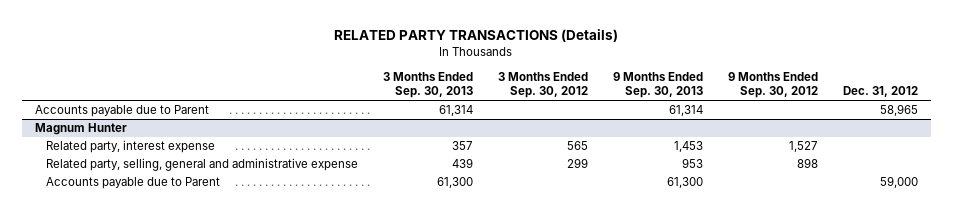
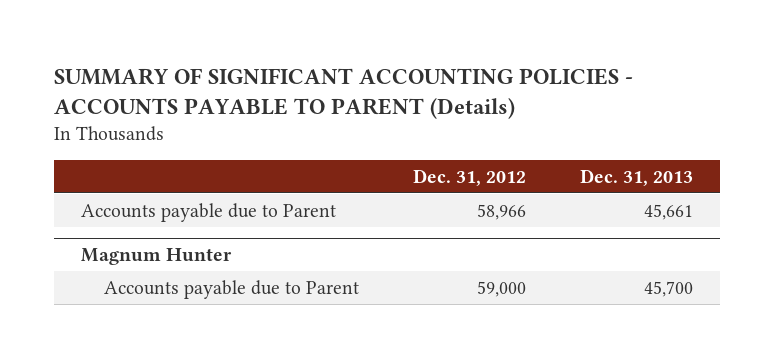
- RELATED PARTY TRANSACTIONS (Details)
+ SUMMARY OF SIGNIFICANT ACCOUNTING POLICIES - ACCOUNTS PAYABLE TO PARENT (Details)
- | 3 Months Ended Sep. 30, 2013 | 3 Months Ended Sep. 30, 2012 | 9 Months Ended Sep. 30, 2013 | 9 Months Ended Sep. 30, 2012 | Dec. 31, 2012
+ | Dec. 31, 2012 | Dec. 31, 2013
- Accounts payable due to Parent | 61,314 | | 61,314 | | 58,965
+ Accounts payable due to Parent | 58,966 | 45,661
@ Magnum Hunter
- Related party, interest expense | 357 | 565 | 1,453 | 1,527 |
- Related party, selling, general and administrative expense | 439 | 299 | 953 | 898 |

